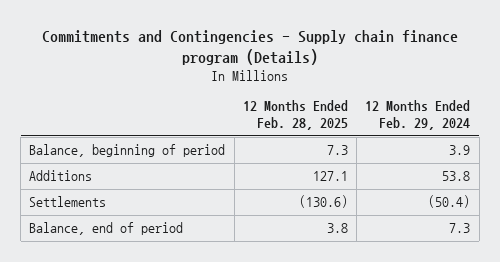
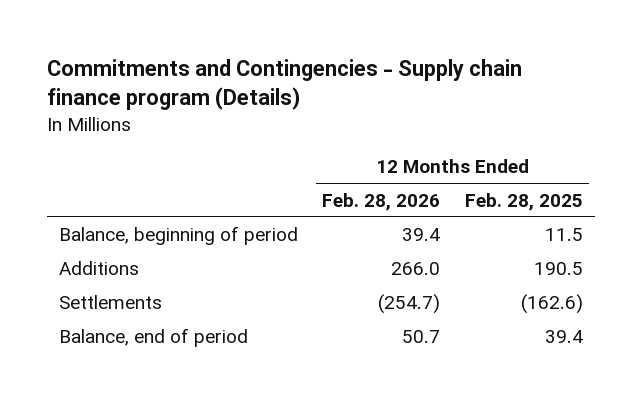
- | 12 Months Ended Feb. 28, 2025 | 12 Months Ended Feb. 29, 2024
+ | 12 Months Ended Feb. 28, 2026 | 12 Months Ended Feb. 28, 2025
- Balance, beginning of period | 7.3 | 3.9
- Additions | 127.1 | 53.8
- Settlements | (130.6) | (50.4)
- Balance, end of period | 3.8 | 7.3
+ Balance, beginning of period | 39.4 | 11.5
+ Additions | 266.0 | 190.5
+ Settlements | (254.7) | (162.6)
+ Balance, end of period | 50.7 | 39.4

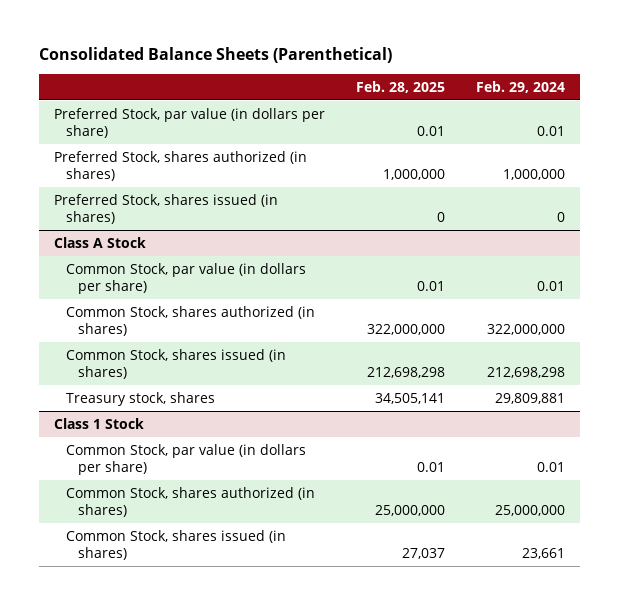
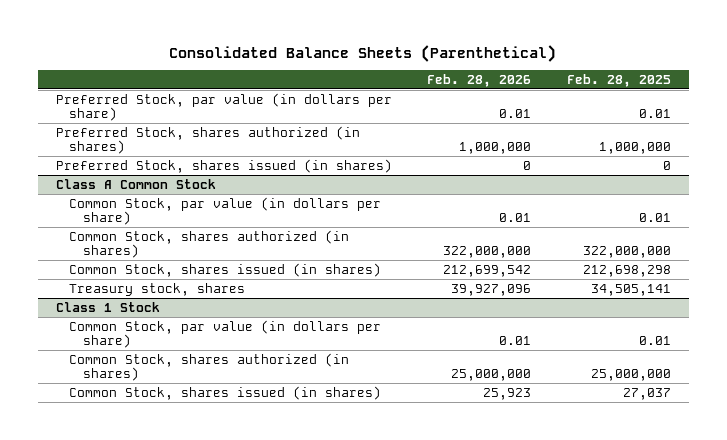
- | Feb. 28, 2025 | Feb. 29, 2024
+ | Feb. 28, 2026 | Feb. 28, 2025
- Class A Stock
+ Class A Common Stock

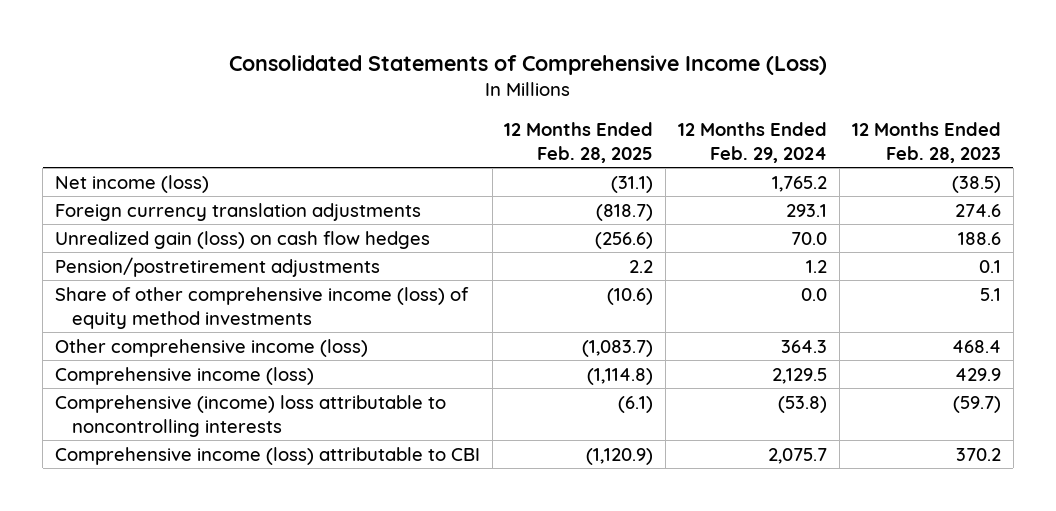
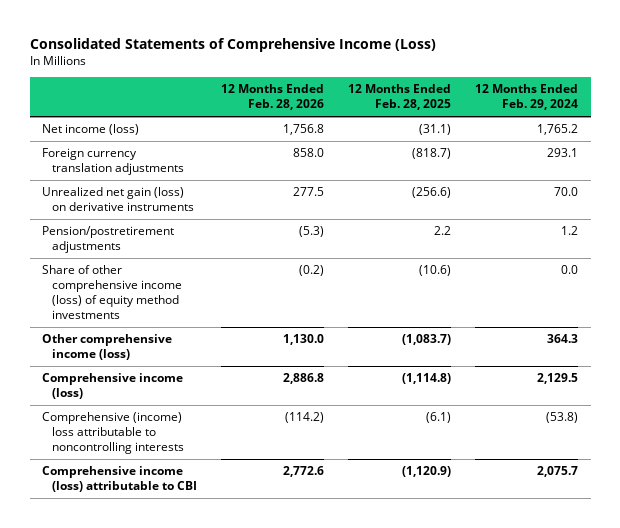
- | 12 Months Ended Feb. 28, 2025 | 12 Months Ended Feb. 29, 2024 | 12 Months Ended Feb. 28, 2023
+ | 12 Months Ended Feb. 28, 2026 | 12 Months Ended Feb. 28, 2025 | 12 Months Ended Feb. 29, 2024
- Unrealized gain (loss) on cash flow hedges | (256.6) | 70.0 | 188.6
+ Unrealized net gain (loss) on derivative instruments | 277.5 | (256.6) | 70.0

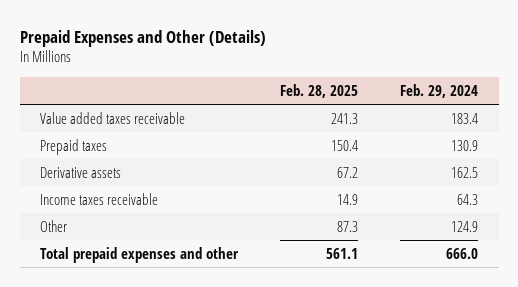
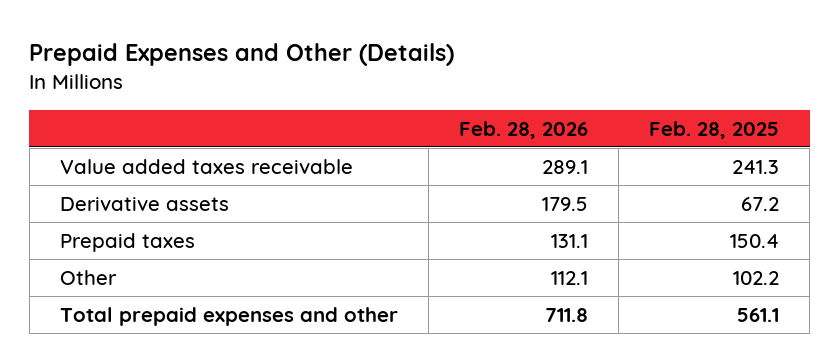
- | Feb. 28, 2025 | Feb. 29, 2024
+ | Feb. 28, 2026 | Feb. 28, 2025
- Income taxes receivable | 14.9 | 64.3
- Other | 87.3 | 124.9
moved down: Prepaid taxes | 131.1 | 150.4
+ Other | 112.1 | 102.2

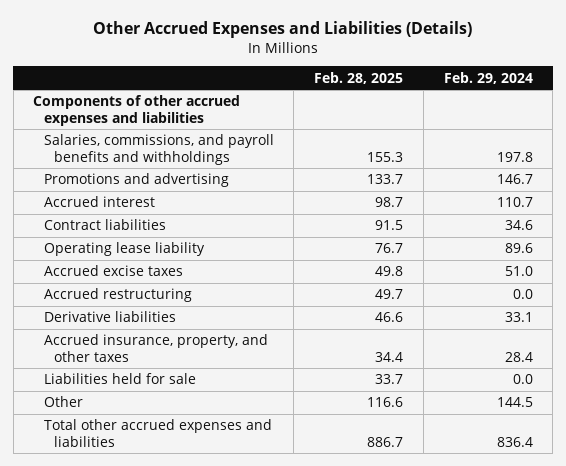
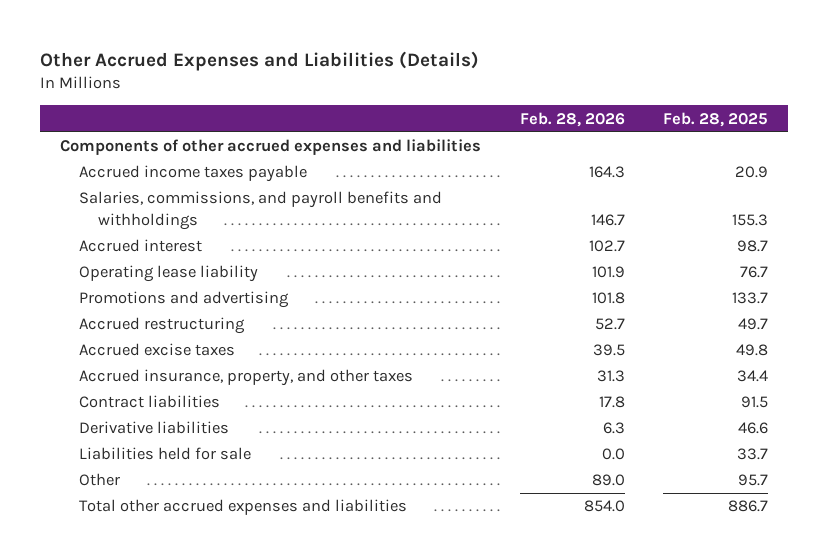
- | Feb. 28, 2025 | Feb. 29, 2024
+ | Feb. 28, 2026 | Feb. 28, 2025
+ Accrued income taxes payable | 164.3 | 20.9
moved down: Promotions and advertising | 101.8 | 133.7
moved down: Accrued excise taxes | 39.5 | 49.8
moved down: Contract liabilities | 17.8 | 91.5
moved down: Derivative liabilities | 6.3 | 46.6
- Other | 116.6 | 144.5
+ Other | 89.0 | 95.7

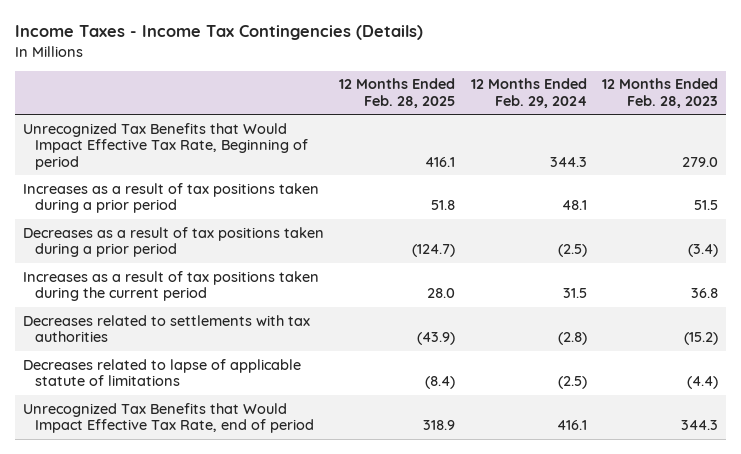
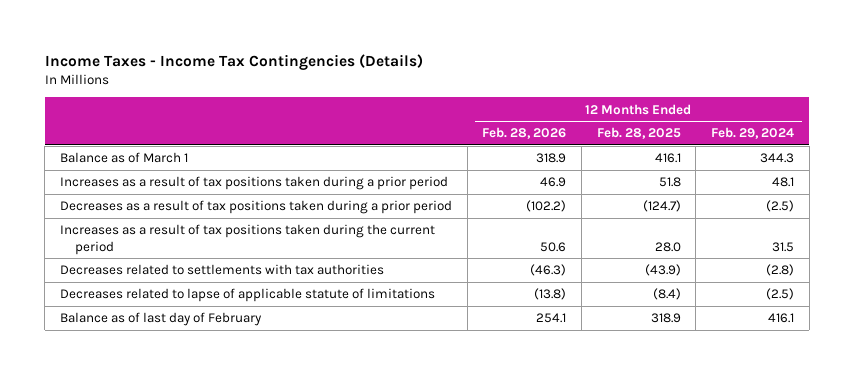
- | 12 Months Ended Feb. 28, 2025 | 12 Months Ended Feb. 29, 2024 | 12 Months Ended Feb. 28, 2023
+ | 12 Months Ended Feb. 28, 2026 | 12 Months Ended Feb. 28, 2025 | 12 Months Ended Feb. 29, 2024
- Unrecognized Tax Benefits that Would Impact Effective Tax Rate, Beginning of period | 416.1 | 344.3 | 279.0
+ Balance as of March 1 | 318.9 | 416.1 | 344.3
- Unrecognized Tax Benefits that Would Impact Effective Tax Rate, end of period | 318.9 | 416.1 | 344.3
+ Balance as of last day of February | 254.1 | 318.9 | 416.1

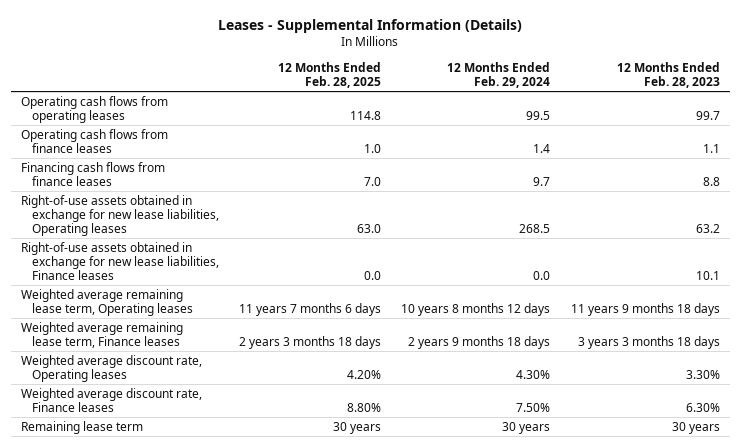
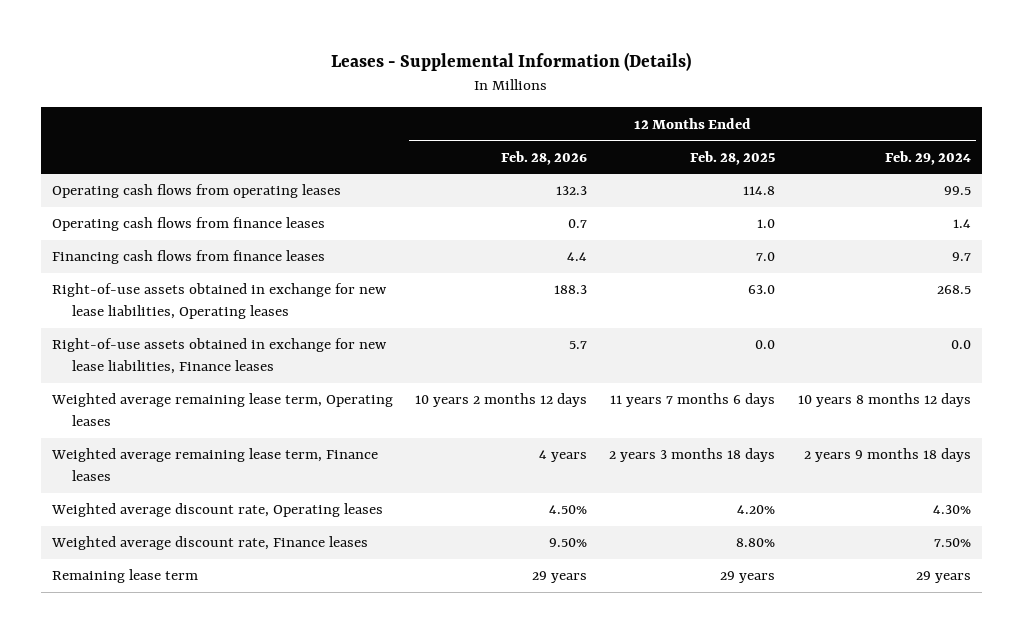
- | 12 Months Ended Feb. 28, 2025 | 12 Months Ended Feb. 29, 2024 | 12 Months Ended Feb. 28, 2023
+ | 12 Months Ended Feb. 28, 2026 | 12 Months Ended Feb. 28, 2025 | 12 Months Ended Feb. 29, 2024
- Remaining lease term | 30 years | 30 years | 30 years
+ Remaining lease term | 29 years | 29 years | 29 years

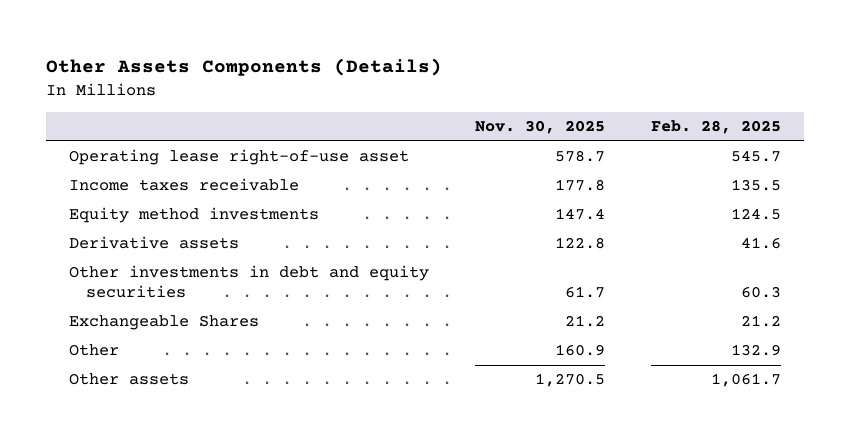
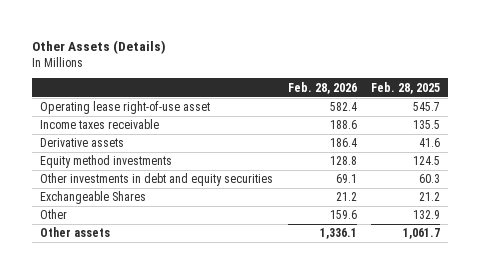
- Other Assets Components (Details)
+ Other Assets (Details)
- | Nov. 30, 2025 | Feb. 28, 2025
+ | Feb. 28, 2026 | Feb. 28, 2025
moved down: Equity method investments | 128.8 | 124.5

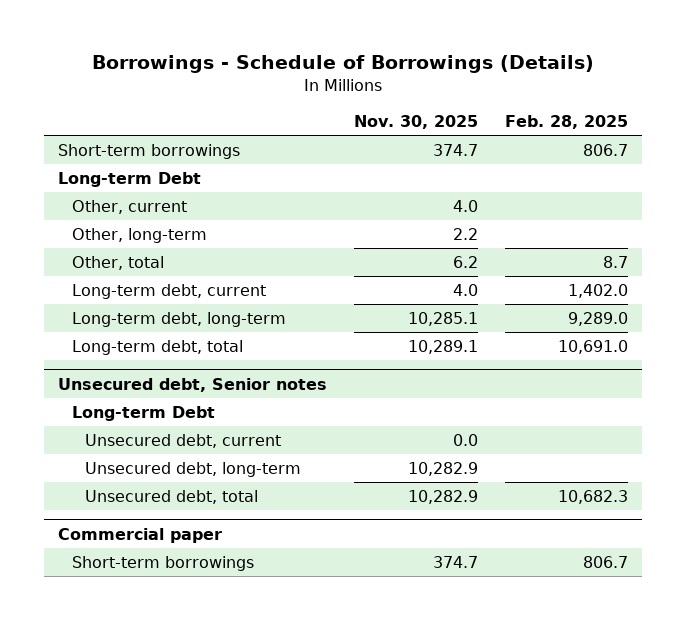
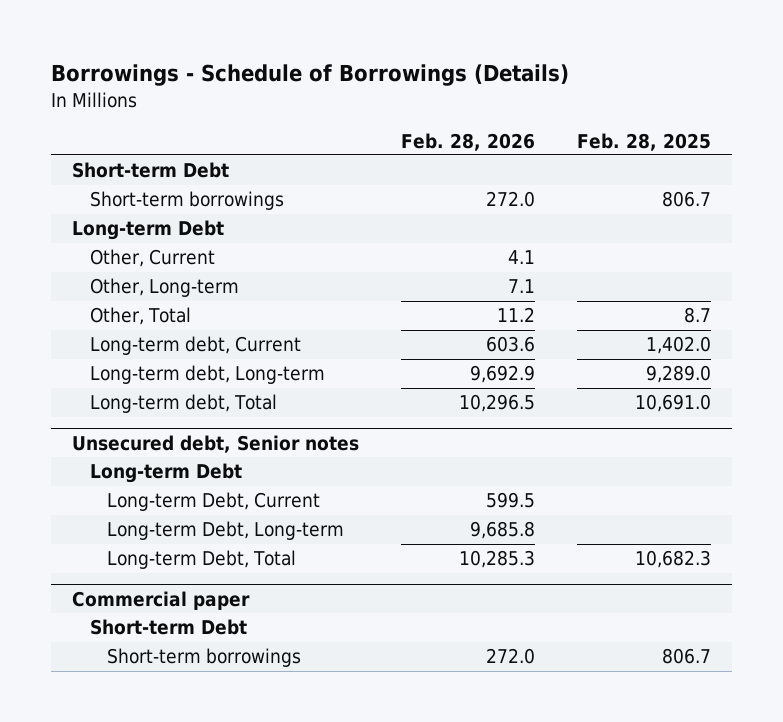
- | Nov. 30, 2025 | Feb. 28, 2025
+ | Feb. 28, 2026 | Feb. 28, 2025
+ Short-term Debt
- Other, current | 4.0 |
- Other, long-term | 2.2 |
- Other, total | 6.2 | 8.7
- Long-term debt, current | 4.0 | 1,402.0
- Long-term debt, long-term | 10,285.1 | 9,289.0
- Long-term debt, total | 10,289.1 | 10,691.0
+ Other, Current | 4.1 |
+ Other, Long-term | 7.1 |
+ Other, Total | 11.2 | 8.7
+ Long-term debt, Current | 603.6 | 1,402.0
+ Long-term debt, Long-term | 9,692.9 | 9,289.0
+ Long-term debt, Total | 10,296.5 | 10,691.0
@ Unsecured debt, Senior notes
- Unsecured debt, current | 0.0 |
- Unsecured debt, long-term | 10,282.9 |
- Unsecured debt, total | 10,282.9 | 10,682.3
+ Long-term Debt, Current | 599.5 |
+ Long-term Debt, Long-term | 9,685.8 |
+ Long-term Debt, Total | 10,285.3 | 10,682.3
@ Commercial paper
+ Short-term Debt

